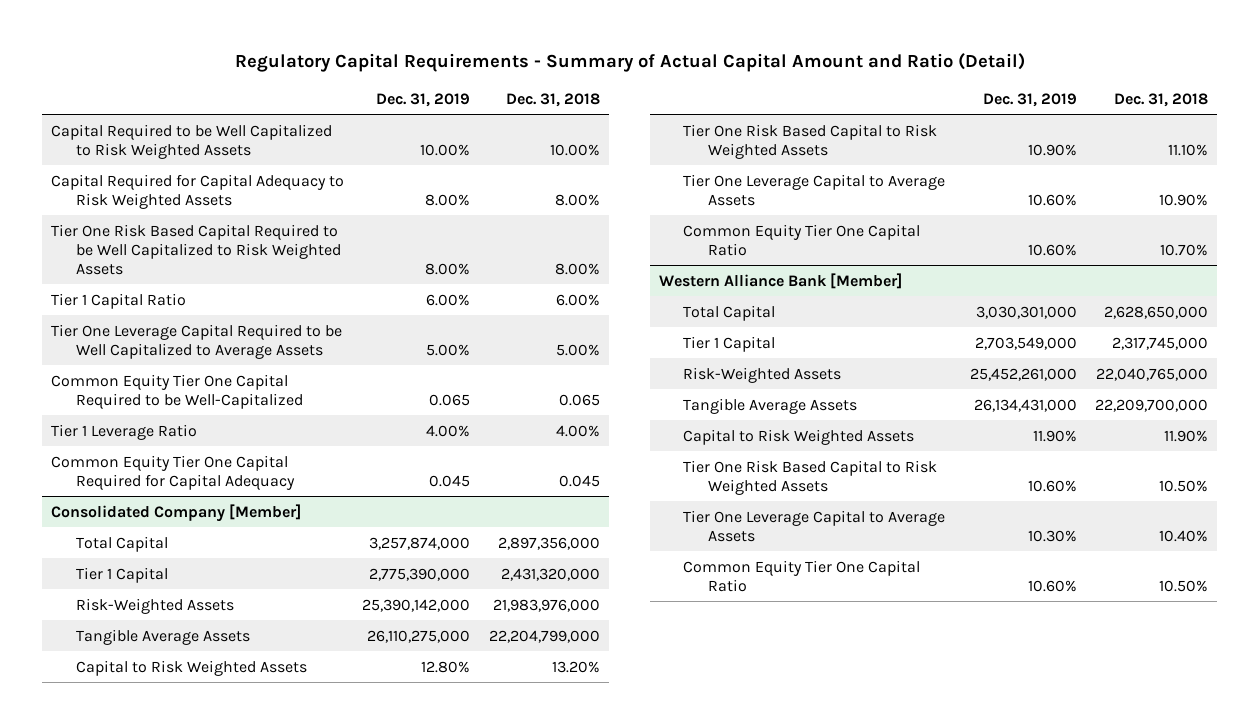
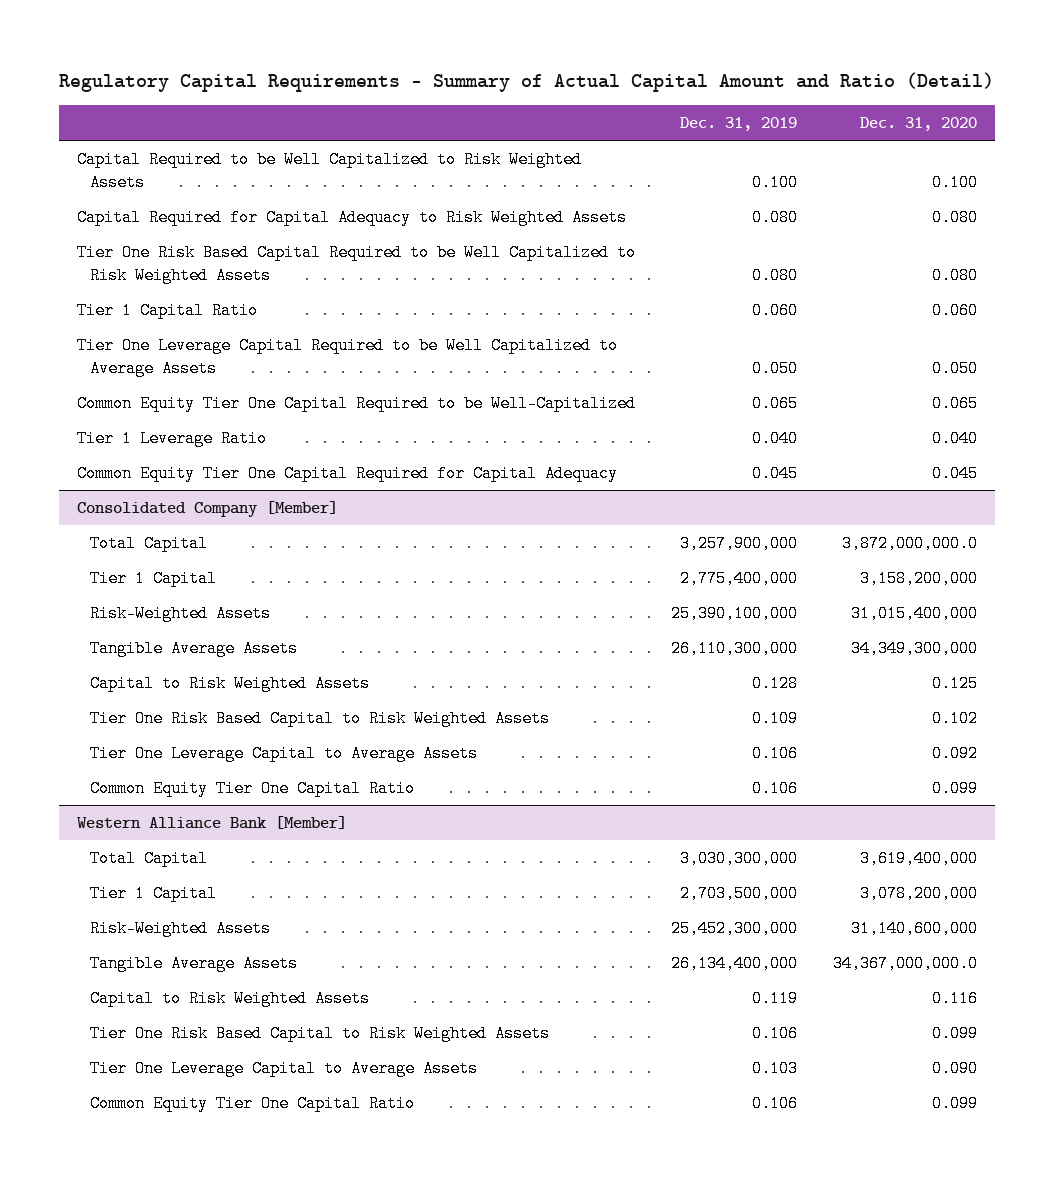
- | Dec. 31, 2019 | Dec. 31, 2018
+ | Dec. 31, 2019 | Dec. 31, 2020
- Capital Required to be Well Capitalized to Risk Weighted Assets | 10.00% | 10.00%
- Capital Required for Capital Adequacy to Risk Weighted Assets | 8.00% | 8.00%
- Tier One Risk Based Capital Required to be Well Capitalized to Risk Weighted Assets | 8.00% | 8.00%
- Tier 1 Capital Ratio | 6.00% | 6.00%
- Tier One Leverage Capital Required to be Well Capitalized to Average Assets | 5.00% | 5.00%
+ Capital Required to be Well Capitalized to Risk Weighted Assets | 0.100 | 0.100
+ Capital Required for Capital Adequacy to Risk Weighted Assets | 0.080 | 0.080
+ Tier One Risk Based Capital Required to be Well Capitalized to Risk Weighted Assets | 0.080 | 0.080
+ Tier 1 Capital Ratio | 0.060 | 0.060
+ Tier One Leverage Capital Required to be Well Capitalized to Average Assets | 0.050 | 0.050
- Tier 1 Leverage Ratio | 4.00% | 4.00%
+ Tier 1 Leverage Ratio | 0.040 | 0.040
@ Consolidated Company [Member]
- Total Capital | 3,257,874,000 | 2,897,356,000
- Tier 1 Capital | 2,775,390,000 | 2,431,320,000
- Risk-Weighted Assets | 25,390,142,000 | 21,983,976,000
- Tangible Average Assets | 26,110,275,000 | 22,204,799,000
- Capital to Risk Weighted Assets | 12.80% | 13.20%
- Tier One Risk Based Capital to Risk Weighted Assets | 10.90% | 11.10%
- Tier One Leverage Capital to Average Assets | 10.60% | 10.90%
- Common Equity Tier One Capital Ratio | 10.60% | 10.70%
+ Total Capital | 3,257,900,000 | 3,872,000,000.0
+ Tier 1 Capital | 2,775,400,000 | 3,158,200,000
+ Risk-Weighted Assets | 25,390,100,000 | 31,015,400,000
+ Tangible Average Assets | 26,110,300,000 | 34,349,300,000
+ Capital to Risk Weighted Assets | 0.128 | 0.125
+ Tier One Risk Based Capital to Risk Weighted Assets | 0.109 | 0.102
+ Tier One Leverage Capital to Average Assets | 0.106 | 0.092
+ Common Equity Tier One Capital Ratio | 0.106 | 0.099
@ Western Alliance Bank [Member]
- Total Capital | 3,030,301,000 | 2,628,650,000
- Tier 1 Capital | 2,703,549,000 | 2,317,745,000
- Risk-Weighted Assets | 25,452,261,000 | 22,040,765,000
- Tangible Average Assets | 26,134,431,000 | 22,209,700,000
- Capital to Risk Weighted Assets | 11.90% | 11.90%
- Tier One Risk Based Capital to Risk Weighted Assets | 10.60% | 10.50%
- Tier One Leverage Capital to Average Assets | 10.30% | 10.40%
- Common Equity Tier One Capital Ratio | 10.60% | 10.50%
+ Total Capital | 3,030,300,000 | 3,619,400,000
+ Tier 1 Capital | 2,703,500,000 | 3,078,200,000
+ Risk-Weighted Assets | 25,452,300,000 | 31,140,600,000
+ Tangible Average Assets | 26,134,400,000 | 34,367,000,000.0
+ Capital to Risk Weighted Assets | 0.119 | 0.116
+ Tier One Risk Based Capital to Risk Weighted Assets | 0.106 | 0.099
+ Tier One Leverage Capital to Average Assets | 0.103 | 0.090
+ Common Equity Tier One Capital Ratio | 0.106 | 0.099

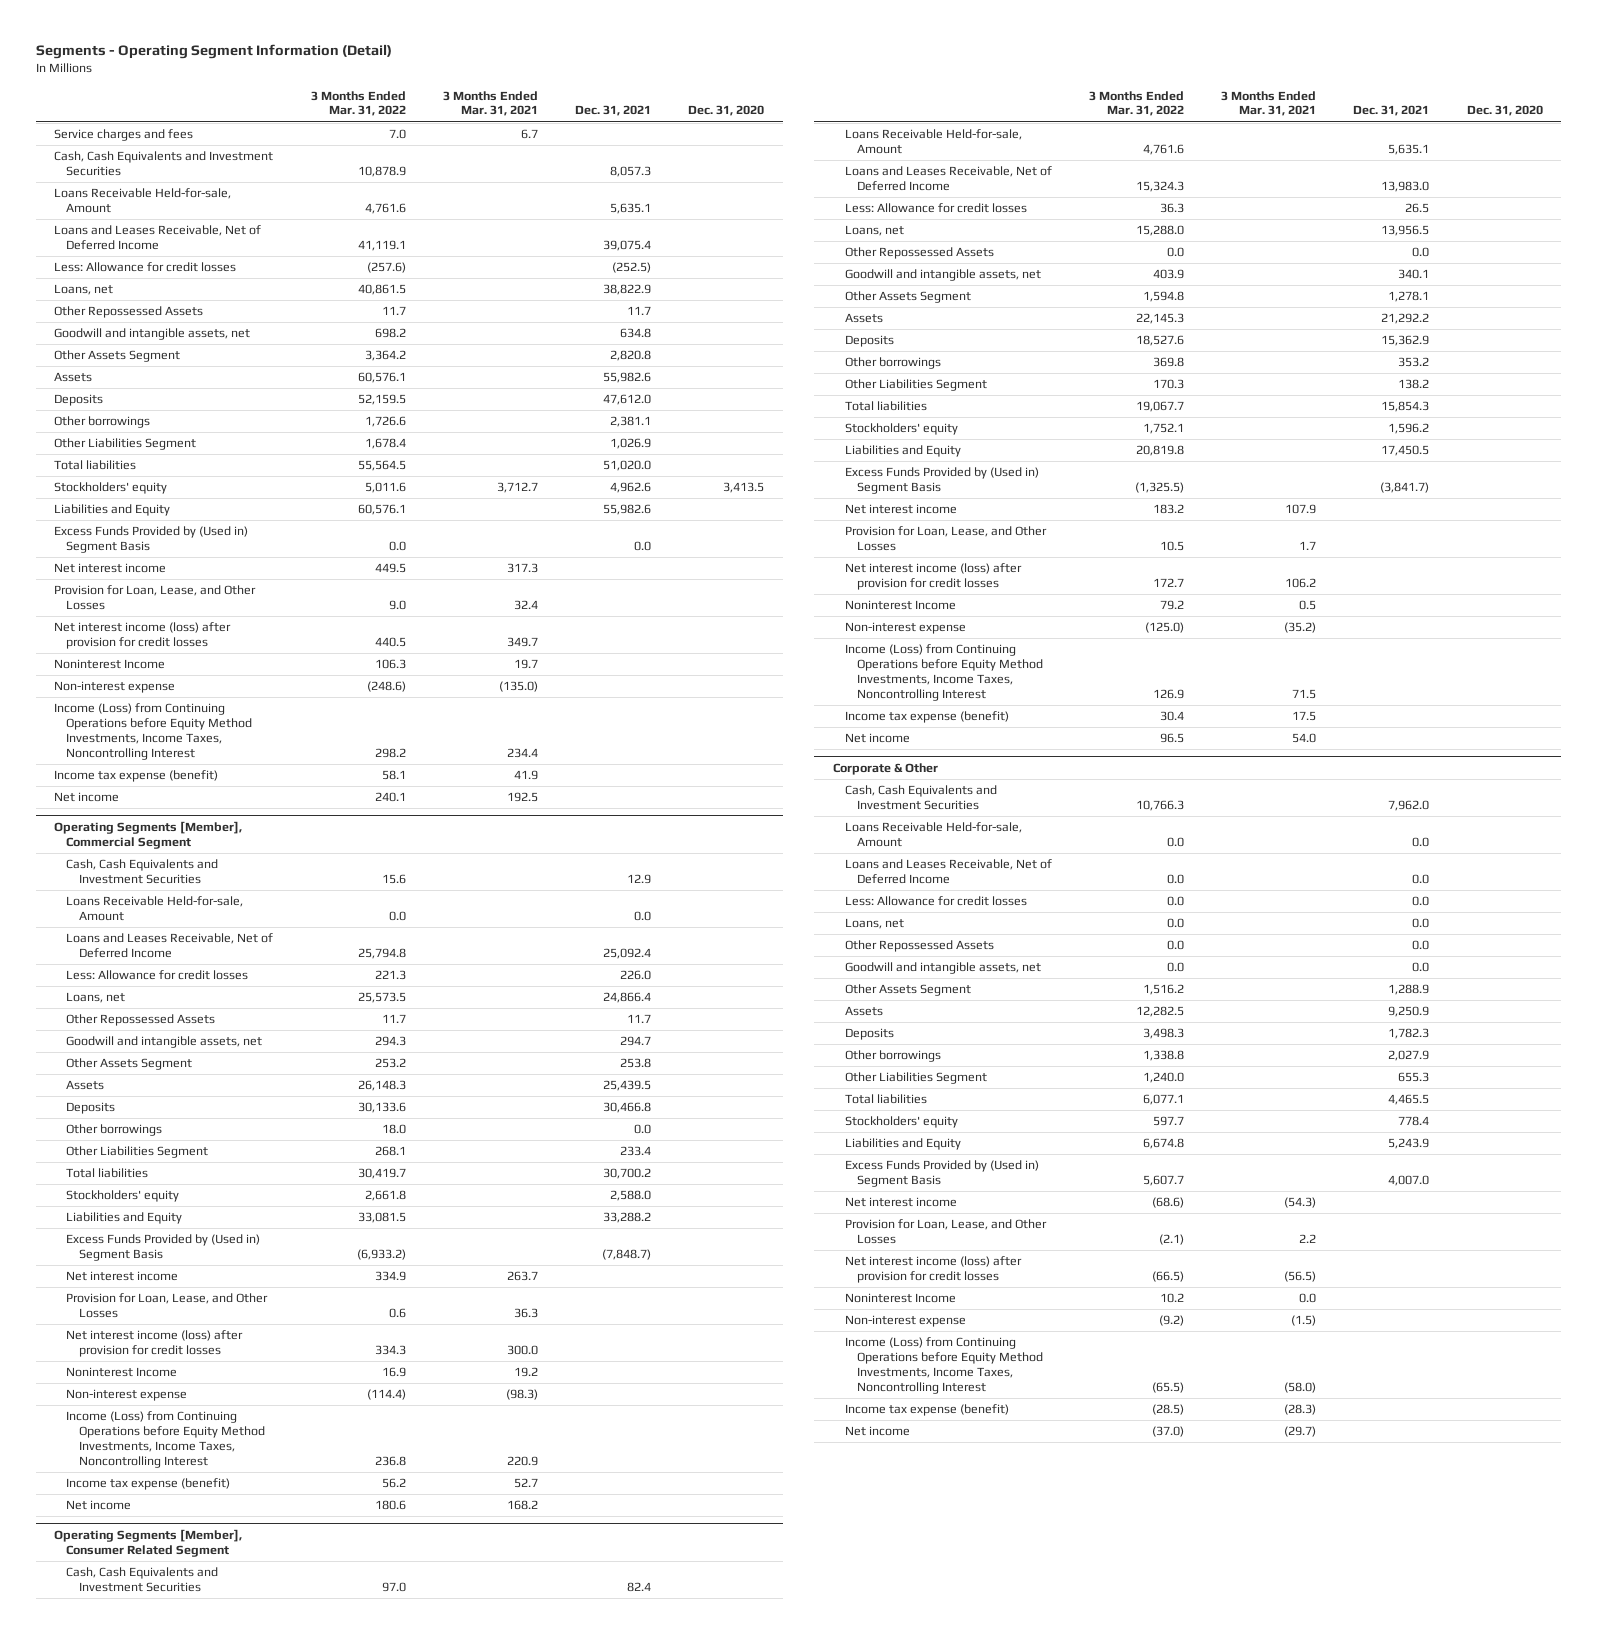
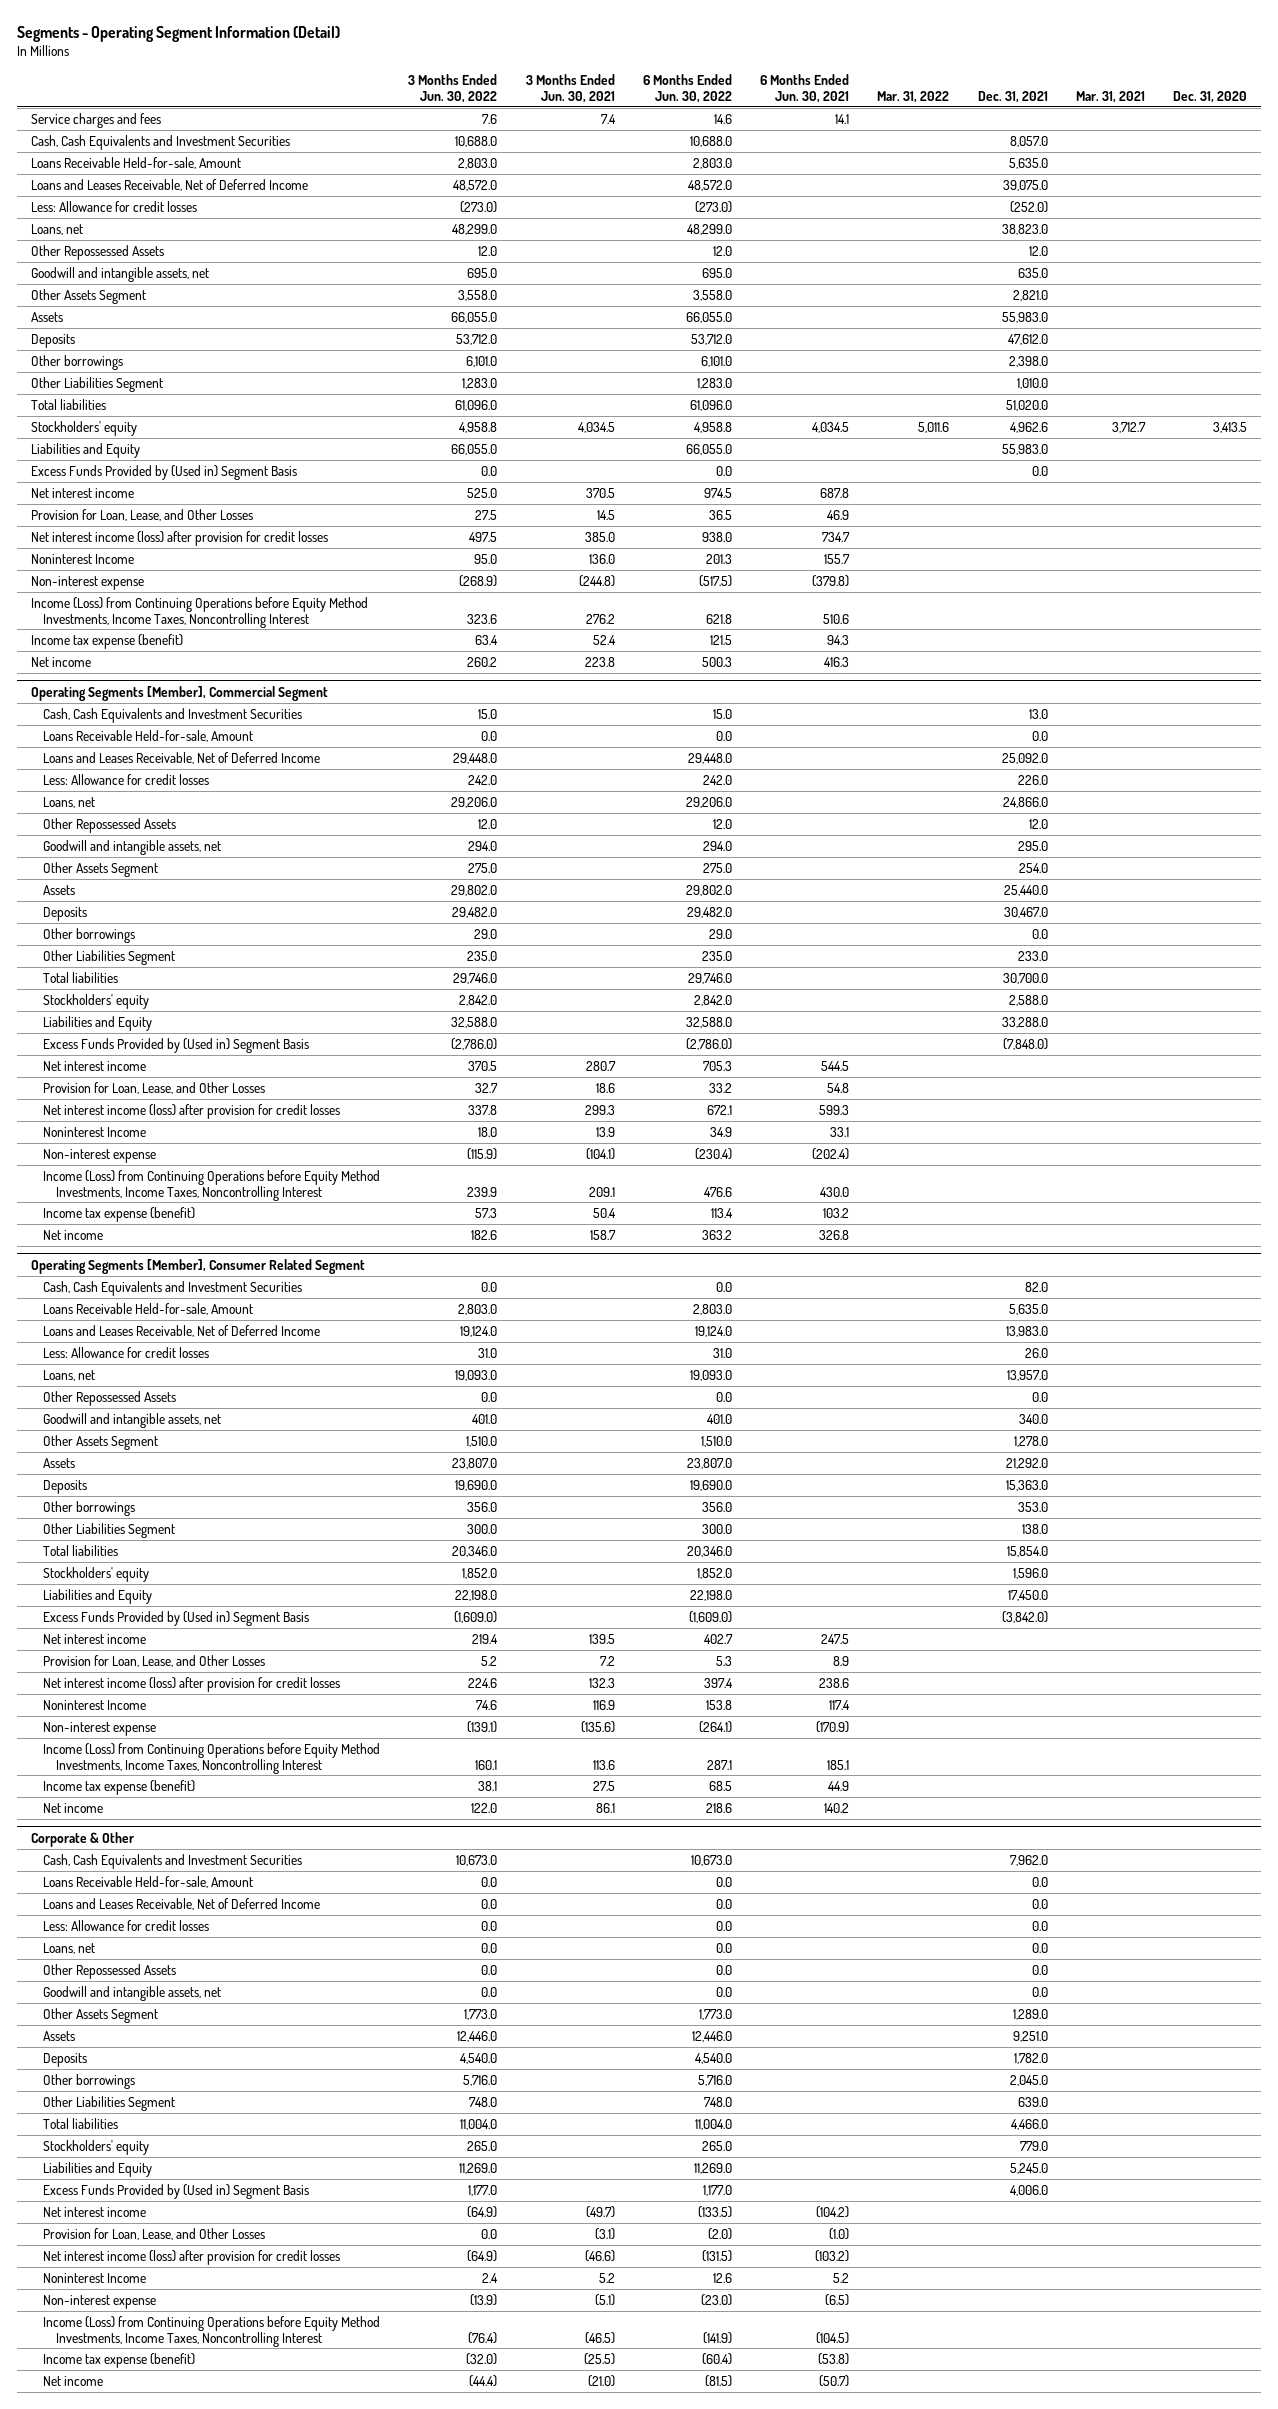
- | 3 Months Ended Mar. 31, 2022 | 3 Months Ended Mar. 31, 2021 | Dec. 31, 2021 | Dec. 31, 2020
+ | 3 Months Ended Jun. 30, 2022 | 3 Months Ended Jun. 30, 2021 | 6 Months Ended Jun. 30, 2022 | 6 Months Ended Jun. 30, 2021 | Mar. 31, 2022 | Dec. 31, 2021 | Mar. 31, 2021 | Dec. 31, 2020
- Cash, Cash Equivalents and Investment Securities | 10,878.9 | | 8,057.3 |
- Loans Receivable Held-for-sale, Amount | 4,761.6 | | 5,635.1 |
- Loans and Leases Receivable, Net of Deferred Income | 41,119.1 | | 39,075.4 |
- Less: Allowance for credit losses | (257.6) | | (252.5) |
- Loans, net | 40,861.5 | | 38,822.9 |
- Other Repossessed Assets | 11.7 | | 11.7 |
- Goodwill and intangible assets, net | 698.2 | | 634.8 |
- Other Assets Segment | 3,364.2 | | 2,820.8 |
- Assets | 60,576.1 | | 55,982.6 |
+ Cash, Cash Equivalents and Investment Securities | 10,688.0 | | 10,688.0 | | | 8,057.0 | |
+ Loans Receivable Held-for-sale, Amount | 2,803.0 | | 2,803.0 | | | 5,635.0 | |
+ Loans and Leases Receivable, Net of Deferred Income | 48,572.0 | | 48,572.0 | | | 39,075.0 | |
+ Less: Allowance for credit losses | (273.0) | | (273.0) | | | (252.0) | |
+ Loans, net | 48,299.0 | | 48,299.0 | | | 38,823.0 | |
+ Other Repossessed Assets | 12.0 | | 12.0 | | | 12.0 | |
+ Goodwill and intangible assets, net | 695.0 | | 695.0 | | | 635.0 | |
+ Other Assets Segment | 3,558.0 | | 3,558.0 | | | 2,821.0 | |
+ Assets | 66,055.0 | | 66,055.0 | | | 55,983.0 | |
- Other borrowings | 1,726.6 | | 2,381.1 |
- Other Liabilities Segment | 1,678.4 | | 1,026.9 |
+ Other borrowings | 6,101.0 | | 6,101.0 | | | 2,398.0 | |
+ Other Liabilities Segment | 1,283.0 | | 1,283.0 | | | 1,010.0 | |
- Liabilities and Equity | 60,576.1 | | 55,982.6 |
+ Liabilities and Equity | 66,055.0 | | 66,055.0 | | | 55,983.0 | |
@ Operating Segments [Member], Commercial Segment
- Cash, Cash Equivalents and Investment Securities | 15.6 | | 12.9 |
+ Cash, Cash Equivalents and Investment Securities | 15.0 | | 15.0 | | | 13.0 | |
- Loans and Leases Receivable, Net of Deferred Income | 25,794.8 | | 25,092.4 |
+ Loans and Leases Receivable, Net of Deferred Income | 29,448.0 | | 29,448.0 | | | 25,092.0 | |
- Loans, net | 25,573.5 | | 24,866.4 |
- Other Repossessed Assets | 11.7 | | 11.7 |
- Goodwill and intangible assets, net | 294.3 | | 294.7 |
- Other Assets Segment | 253.2 | | 253.8 |
- Assets | 26,148.3 | | 25,439.5 |
- Deposits | 30,133.6 | | 30,466.8 |
+ Loans, net | 29,206.0 | | 29,206.0 | | | 24,866.0 | |
+ Other Repossessed Assets | 12.0 | | 12.0 | | | 12.0 | |
+ Goodwill and intangible assets, net | 294.0 | | 294.0 | | | 295.0 | |
+ Other Assets Segment | 275.0 | | 275.0 | | | 254.0 | |
+ Assets | 29,802.0 | | 29,802.0 | | | 25,440.0 | |
+ Deposits | 29,482.0 | | 29,482.0 | | | 30,467.0 | |
- Other Liabilities Segment | 268.1 | | 233.4 |
- Total liabilities | 30,419.7 | | 30,700.2 |
+ Other Liabilities Segment | 235.0 | | 235.0 | | | 233.0 | |
+ Total liabilities | 29,746.0 | | 29,746.0 | | | 30,700.0 | |
- Liabilities and Equity | 33,081.5 | | 33,288.2 |
- Excess Funds Provided by (Used in) Segment Basis | (6,933.2) | | (7,848.7) |
+ Liabilities and Equity | 32,588.0 | | 32,588.0 | | | 33,288.0 | |
+ Excess Funds Provided by (Used in) Segment Basis | (2,786.0) | | (2,786.0) | | | (7,848.0) | |
@ Operating Segments [Member], Consumer Related Segment
- Cash, Cash Equivalents and Investment Securities | 97.0 | | 82.4 |
- Loans Receivable Held-for-sale, Amount | 4,761.6 | | 5,635.1 |
+ Cash, Cash Equivalents and Investment Securities | 0.0 | | 0.0 | | | 82.0 | |
+ Loans Receivable Held-for-sale, Amount | 2,803.0 | | 2,803.0 | | | 5,635.0 | |
- Less: Allowance for credit losses | 36.3 | | 26.5 |
- Loans, net | 15,288.0 | | 13,956.5 |
+ Less: Allowance for credit losses | 31.0 | | 31.0 | | | 26.0 | |
+ Loans, net | 19,093.0 | | 19,093.0 | | | 13,957.0 | |
- Goodwill and intangible assets, net | 403.9 | | 340.1 |
- Other Assets Segment | 1,594.8 | | 1,278.1 |
- Assets | 22,145.3 | | 21,292.2 |
- Deposits | 18,527.6 | | 15,362.9 |
- Other borrowings | 369.8 | | 353.2 |
- Other Liabilities Segment | 170.3 | | 138.2 |
- Total liabilities | 19,067.7 | | 15,854.3 |
- Stockholders' equity | 1,752.1 | | 1,596.2 |
- Liabilities and Equity | 20,819.8 | | 17,450.5 |
- Excess Funds Provided by (Used in) Segment Basis | (1,325.5) | | (3,841.7) |
+ Goodwill and intangible assets, net | 401.0 | | 401.0 | | | 340.0 | |
+ Other Assets Segment | 1,510.0 | | 1,510.0 | | | 1,278.0 | |
+ Assets | 23,807.0 | | 23,807.0 | | | 21,292.0 | |
+ Deposits | 19,690.0 | | 19,690.0 | | | 15,363.0 | |
+ Other borrowings | 356.0 | | 356.0 | | | 353.0 | |
+ Other Liabilities Segment | 300.0 | | 300.0 | | | 138.0 | |
+ Total liabilities | 20,346.0 | | 20,346.0 | | | 15,854.0 | |
+ Stockholders' equity | 1,852.0 | | 1,852.0 | | | 1,596.0 | |
+ Liabilities and Equity | 22,198.0 | | 22,198.0 | | | 17,450.0 | |
+ Excess Funds Provided by (Used in) Segment Basis | (1,609.0) | | (1,609.0) | | | (3,842.0) | |
@ Corporate & Other
- Other Assets Segment | 1,516.2 | | 1,288.9 |
- Assets | 12,282.5 | | 9,250.9 |
- Deposits | 3,498.3 | | 1,782.3 |
- Other borrowings | 1,338.8 | | 2,027.9 |
- Other Liabilities Segment | 1,240.0 | | 655.3 |
- Total liabilities | 6,077.1 | | 4,465.5 |
- Stockholders' equity | 597.7 | | 778.4 |
- Liabilities and Equity | 6,674.8 | | 5,243.9 |
- Excess Funds Provided by (Used in) Segment Basis | 5,607.7 | | 4,007.0 |
+ Other Assets Segment | 1,773.0 | | 1,773.0 | | | 1,289.0 | |
+ Assets | 12,446.0 | | 12,446.0 | | | 9,251.0 | |
+ Deposits | 4,540.0 | | 4,540.0 | | | 1,782.0 | |
+ Other borrowings | 5,716.0 | | 5,716.0 | | | 2,045.0 | |
+ Other Liabilities Segment | 748.0 | | 748.0 | | | 639.0 | |
+ Total liabilities | 11,004.0 | | 11,004.0 | | | 4,466.0 | |
+ Stockholders' equity | 265.0 | | 265.0 | | | 779.0 | |
+ Liabilities and Equity | 11,269.0 | | 11,269.0 | | | 5,245.0 | |
+ Excess Funds Provided by (Used in) Segment Basis | 1,177.0 | | 1,177.0 | | | 4,006.0 | |

